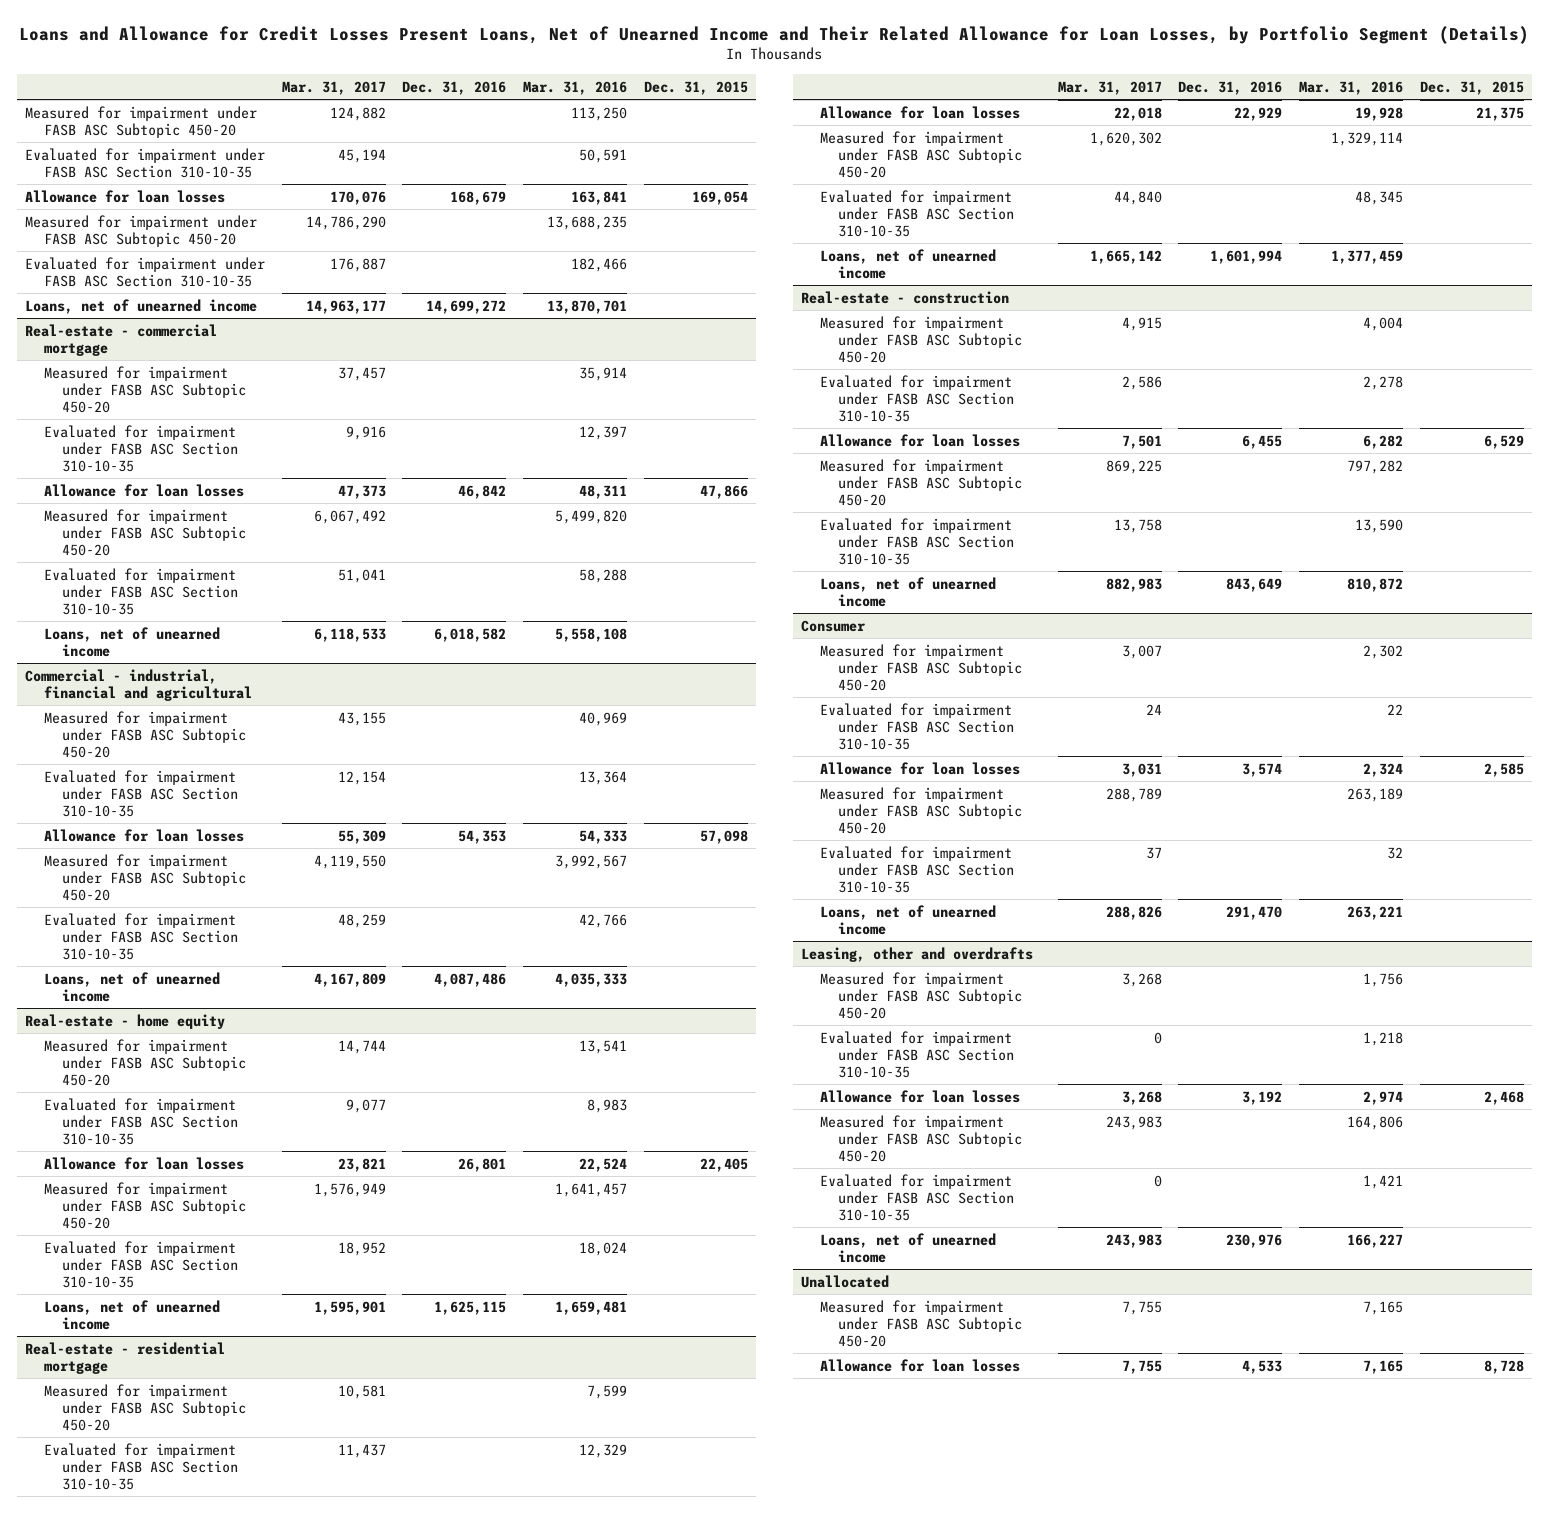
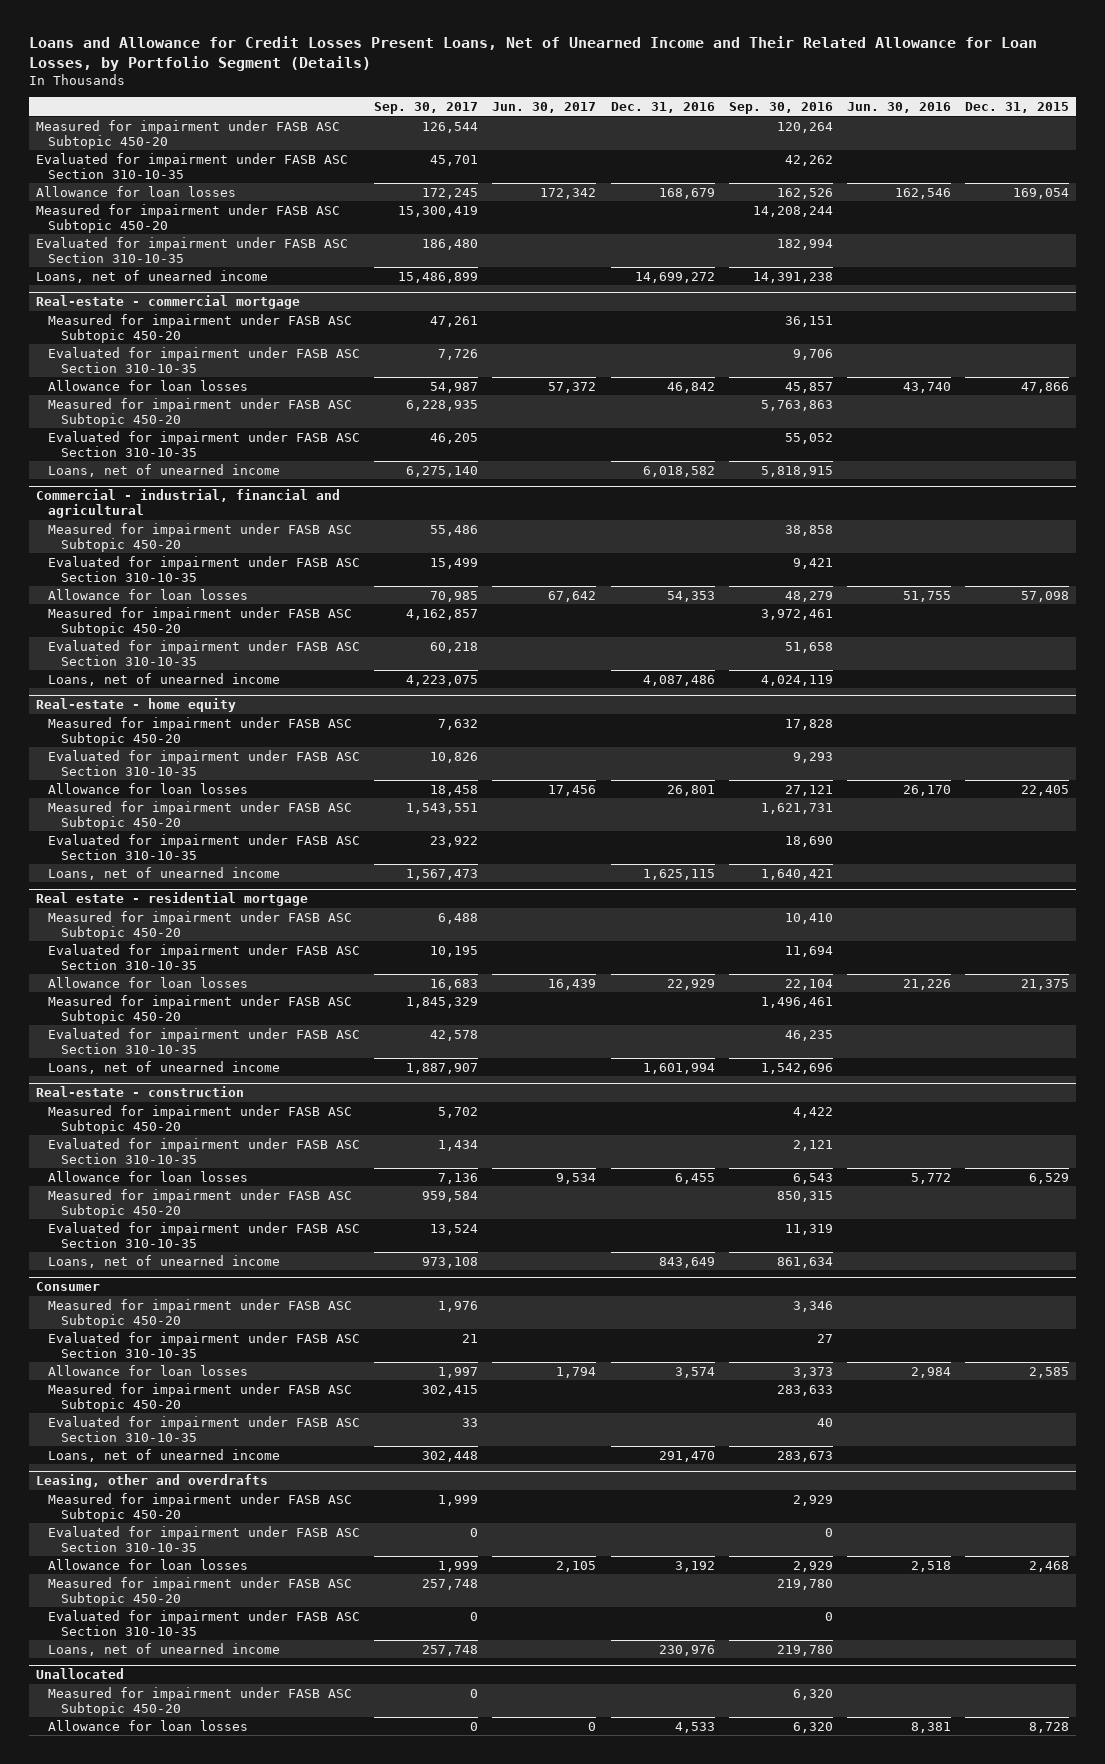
- | Mar. 31, 2017 | Dec. 31, 2016 | Mar. 31, 2016 | Dec. 31, 2015
+ | Sep. 30, 2017 | Jun. 30, 2017 | Dec. 31, 2016 | Sep. 30, 2016 | Jun. 30, 2016 | Dec. 31, 2015
- Real-estate - residential mortgage
+ Real estate - residential mortgage

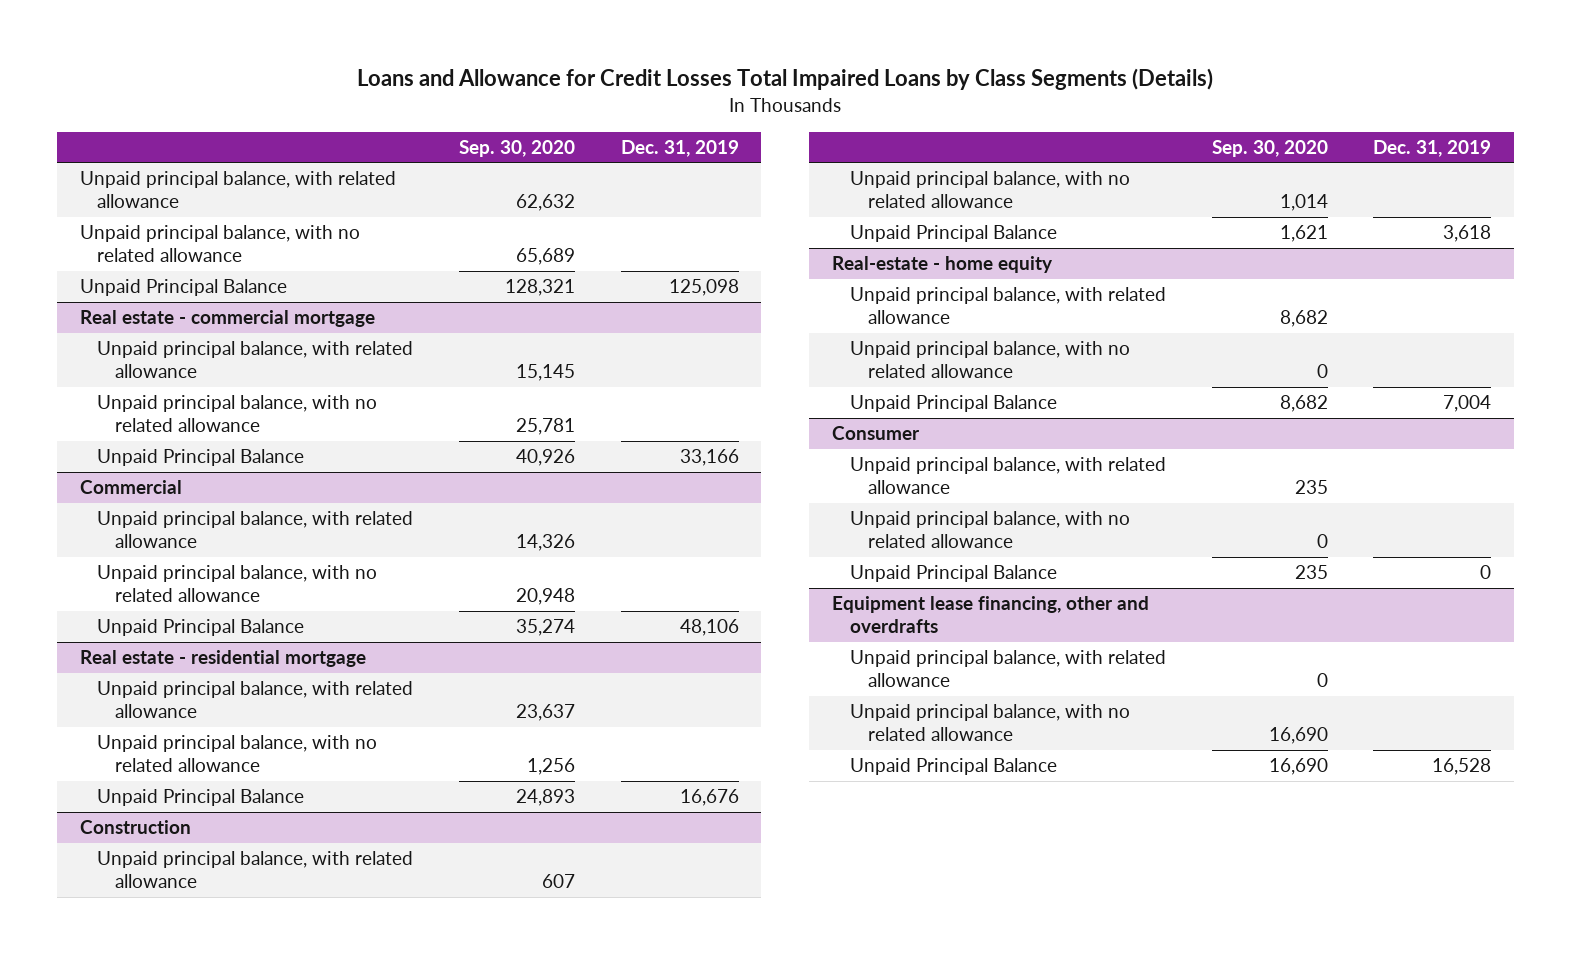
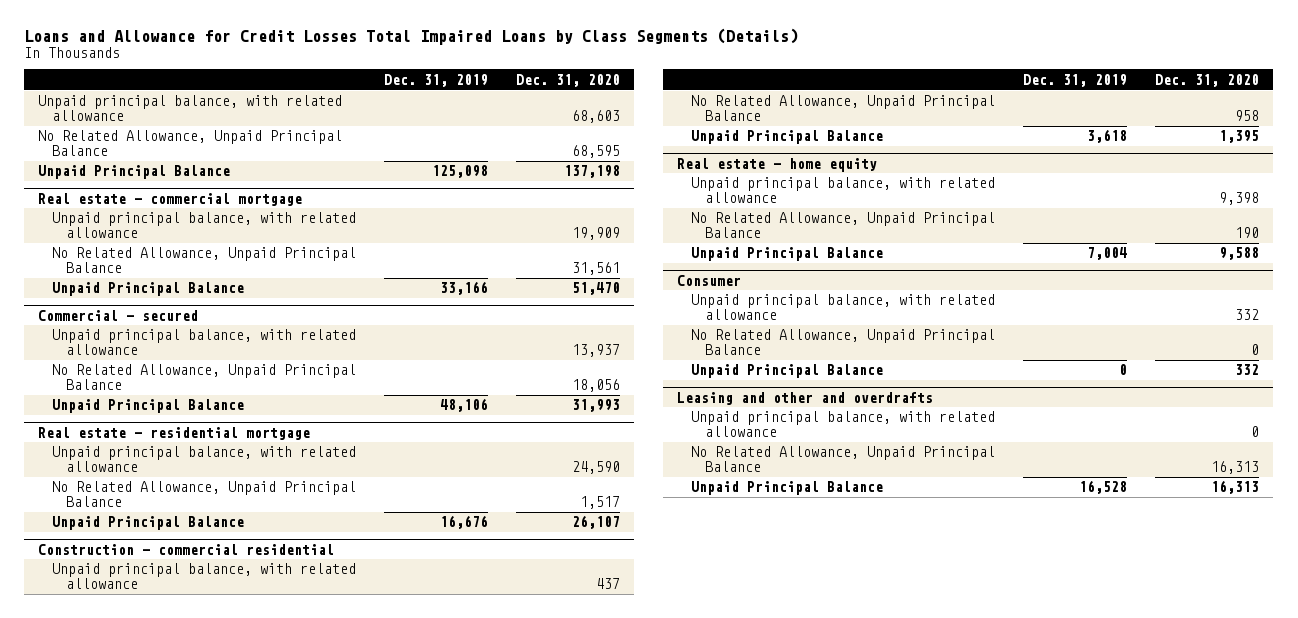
- | Sep. 30, 2020 | Dec. 31, 2019
+ | Dec. 31, 2019 | Dec. 31, 2020
- Unpaid principal balance, with no related allowance | 65,689 |
+ No Related Allowance, Unpaid Principal Balance | | 68,595
@ Real estate - commercial mortgage
- Unpaid principal balance, with no related allowance | 25,781 |
+ No Related Allowance, Unpaid Principal Balance | | 31,561
- Commercial
+ Commercial - secured
- Unpaid principal balance, with no related allowance | 20,948 |
+ No Related Allowance, Unpaid Principal Balance | | 18,056
@ Real estate - residential mortgage
- Unpaid principal balance, with no related allowance | 1,256 |
+ No Related Allowance, Unpaid Principal Balance | | 1,517
- Construction
+ Construction - commercial residential
- Unpaid principal balance, with no related allowance | 1,014 |
+ No Related Allowance, Unpaid Principal Balance | | 958
- Real-estate - home equity
+ Real estate - home equity
- Unpaid principal balance, with no related allowance | 0 |
+ No Related Allowance, Unpaid Principal Balance | | 190
@ Consumer
- Unpaid principal balance, with no related allowance | 0 |
+ No Related Allowance, Unpaid Principal Balance | | 0
- Equipment lease financing, other and overdrafts
+ Leasing and other and overdrafts
- Unpaid principal balance, with no related allowance | 16,690 |
+ No Related Allowance, Unpaid Principal Balance | | 16,313

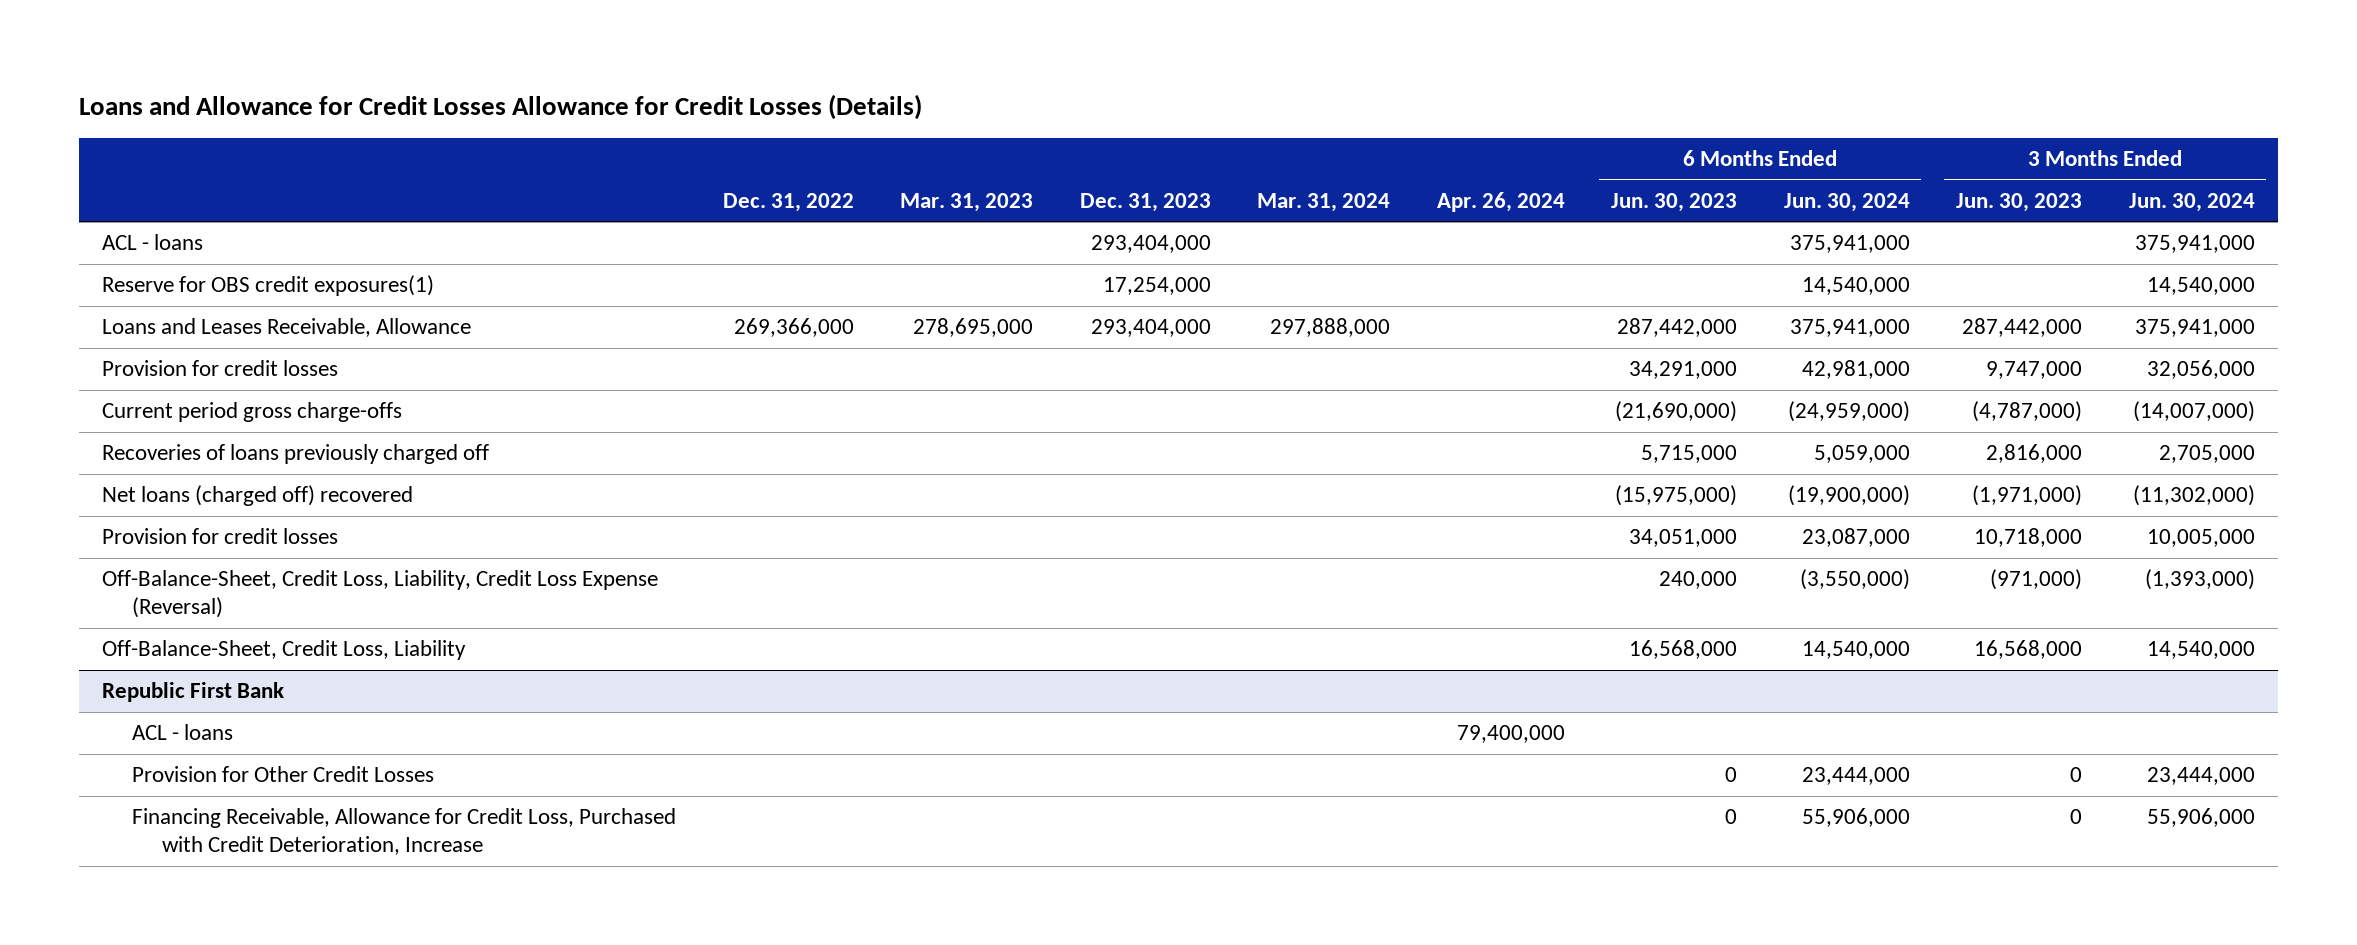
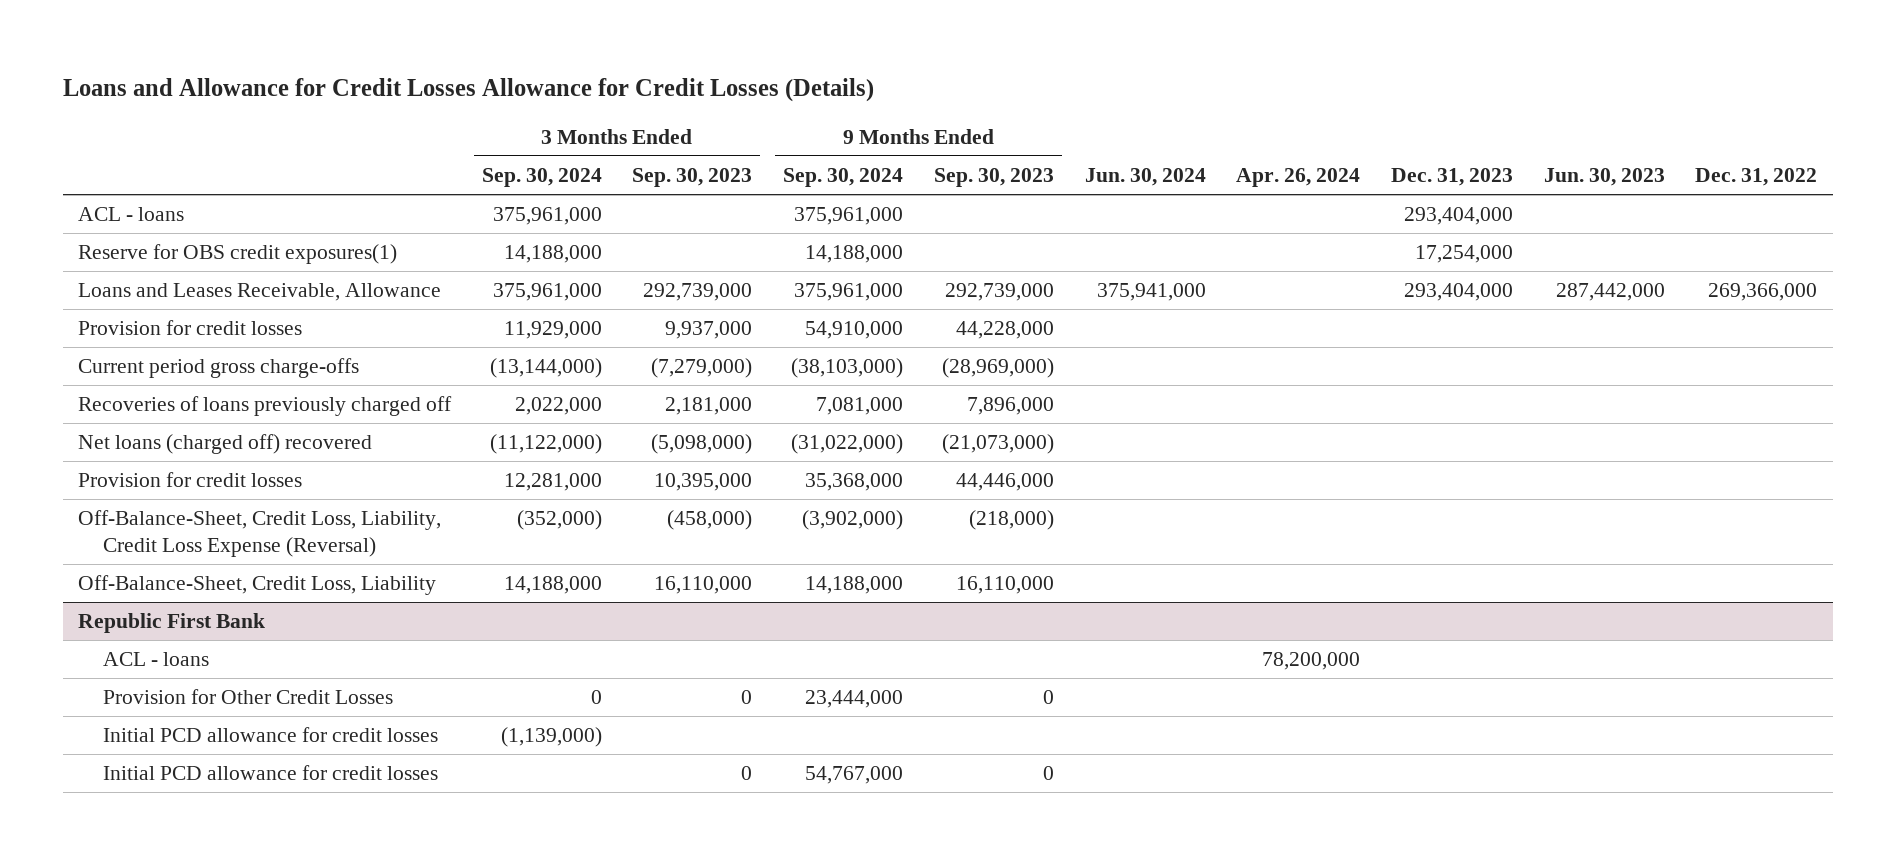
- | Dec. 31, 2022 | Mar. 31, 2023 | Dec. 31, 2023 | Mar. 31, 2024 | Apr. 26, 2024 | 6 Months Ended Jun. 30, 2023 | 6 Months Ended Jun. 30, 2024 | 3 Months Ended Jun. 30, 2023 | 3 Months Ended Jun. 30, 2024
+ | 3 Months Ended Sep. 30, 2024 | 3 Months Ended Sep. 30, 2023 | 9 Months Ended Sep. 30, 2024 | 9 Months Ended Sep. 30, 2023 | Jun. 30, 2024 | Apr. 26, 2024 | Dec. 31, 2023 | Jun. 30, 2023 | Dec. 31, 2022
@ Republic First Bank
- ACL - loans | | | | | 79,400,000 | | | |
+ ACL - loans | | | | | | 78,200,000 | | |
- Financing Receivable, Allowance for Credit Loss, Purchased with Credit Deterioration, Increase | | | | | | 0 | 55,906,000 | 0 | 55,906,000
+ Initial PCD allowance for credit losses | (1,139,000) | | | | | | | |
+ Initial PCD allowance for credit losses | | 0 | 54,767,000 | 0 | | | | |

